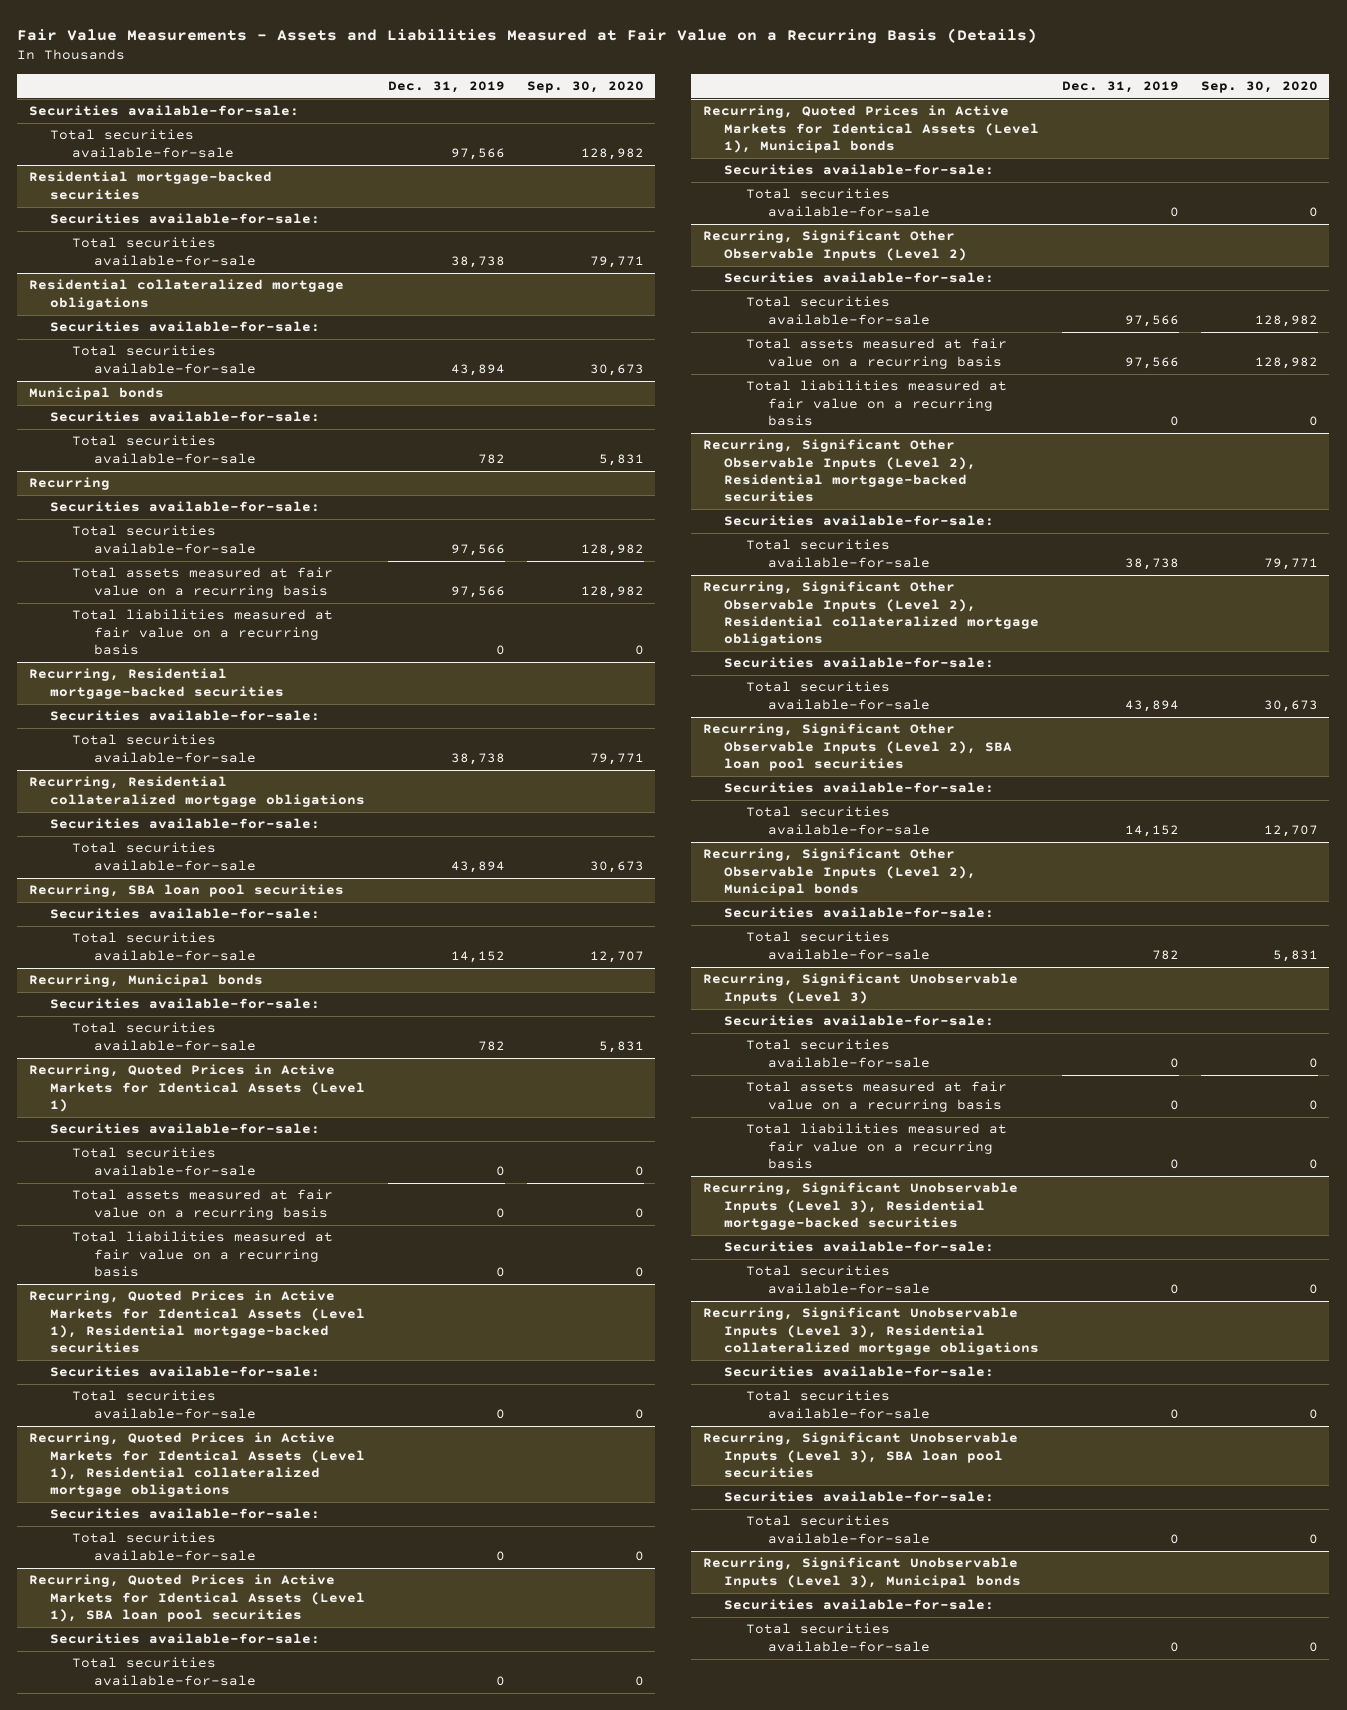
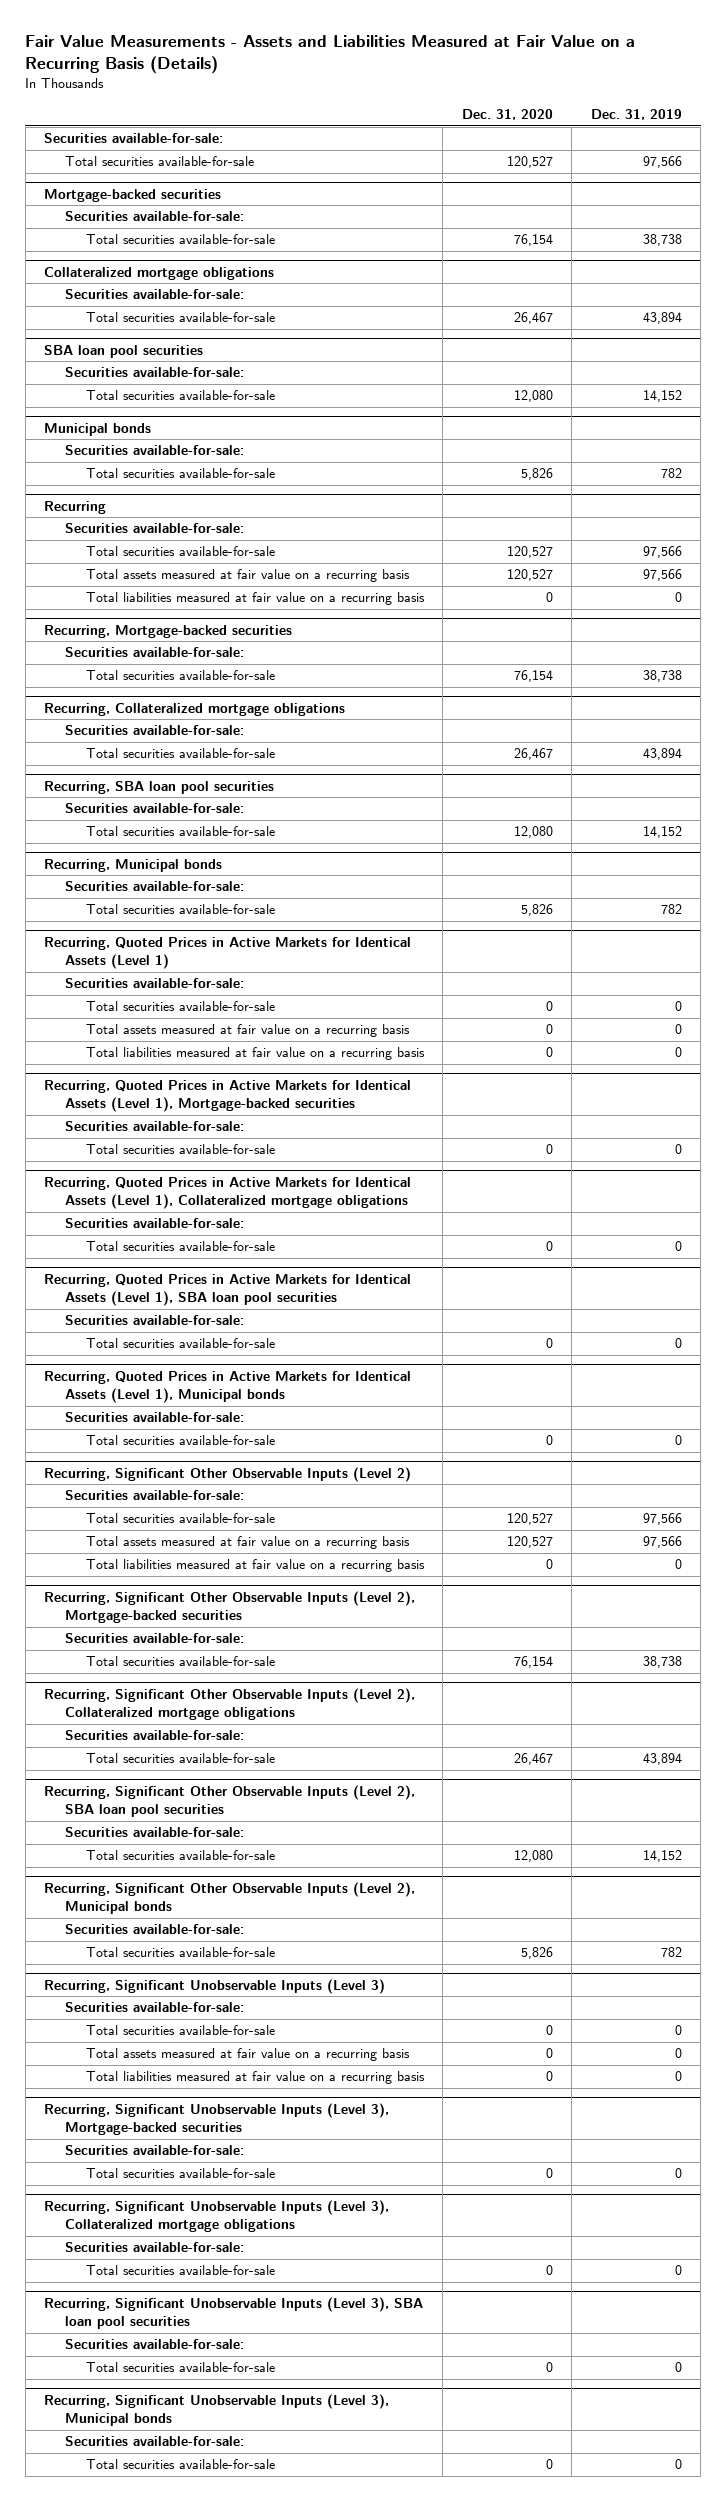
- | Dec. 31, 2019 | Sep. 30, 2020
+ | Dec. 31, 2020 | Dec. 31, 2019
- Residential mortgage-backed securities
+ Mortgage-backed securities
- Residential collateralized mortgage obligations
+ Collateralized mortgage obligations
+ SBA loan pool securities
+ Securities available-for-sale:
+ Total securities available-for-sale | 12,080 | 14,152
- Recurring, Residential mortgage-backed securities
+ Recurring, Mortgage-backed securities
- Recurring, Residential collateralized mortgage obligations
+ Recurring, Collateralized mortgage obligations
- Recurring, Quoted Prices in Active Markets for Identical Assets (Level 1), Residential mortgage-backed securities
+ Recurring, Quoted Prices in Active Markets for Identical Assets (Level 1), Mortgage-backed securities
- Recurring, Quoted Prices in Active Markets for Identical Assets (Level 1), Residential collateralized mortgage obligations
+ Recurring, Quoted Prices in Active Markets for Identical Assets (Level 1), Collateralized mortgage obligations
- Recurring, Significant Other Observable Inputs (Level 2), Residential mortgage-backed securities
+ Recurring, Significant Other Observable Inputs (Level 2), Mortgage-backed securities
- Recurring, Significant Other Observable Inputs (Level 2), Residential collateralized mortgage obligations
+ Recurring, Significant Other Observable Inputs (Level 2), Collateralized mortgage obligations
- Recurring, Significant Unobservable Inputs (Level 3), Residential mortgage-backed securities
+ Recurring, Significant Unobservable Inputs (Level 3), Mortgage-backed securities
- Recurring, Significant Unobservable Inputs (Level 3), Residential collateralized mortgage obligations
+ Recurring, Significant Unobservable Inputs (Level 3), Collateralized mortgage obligations

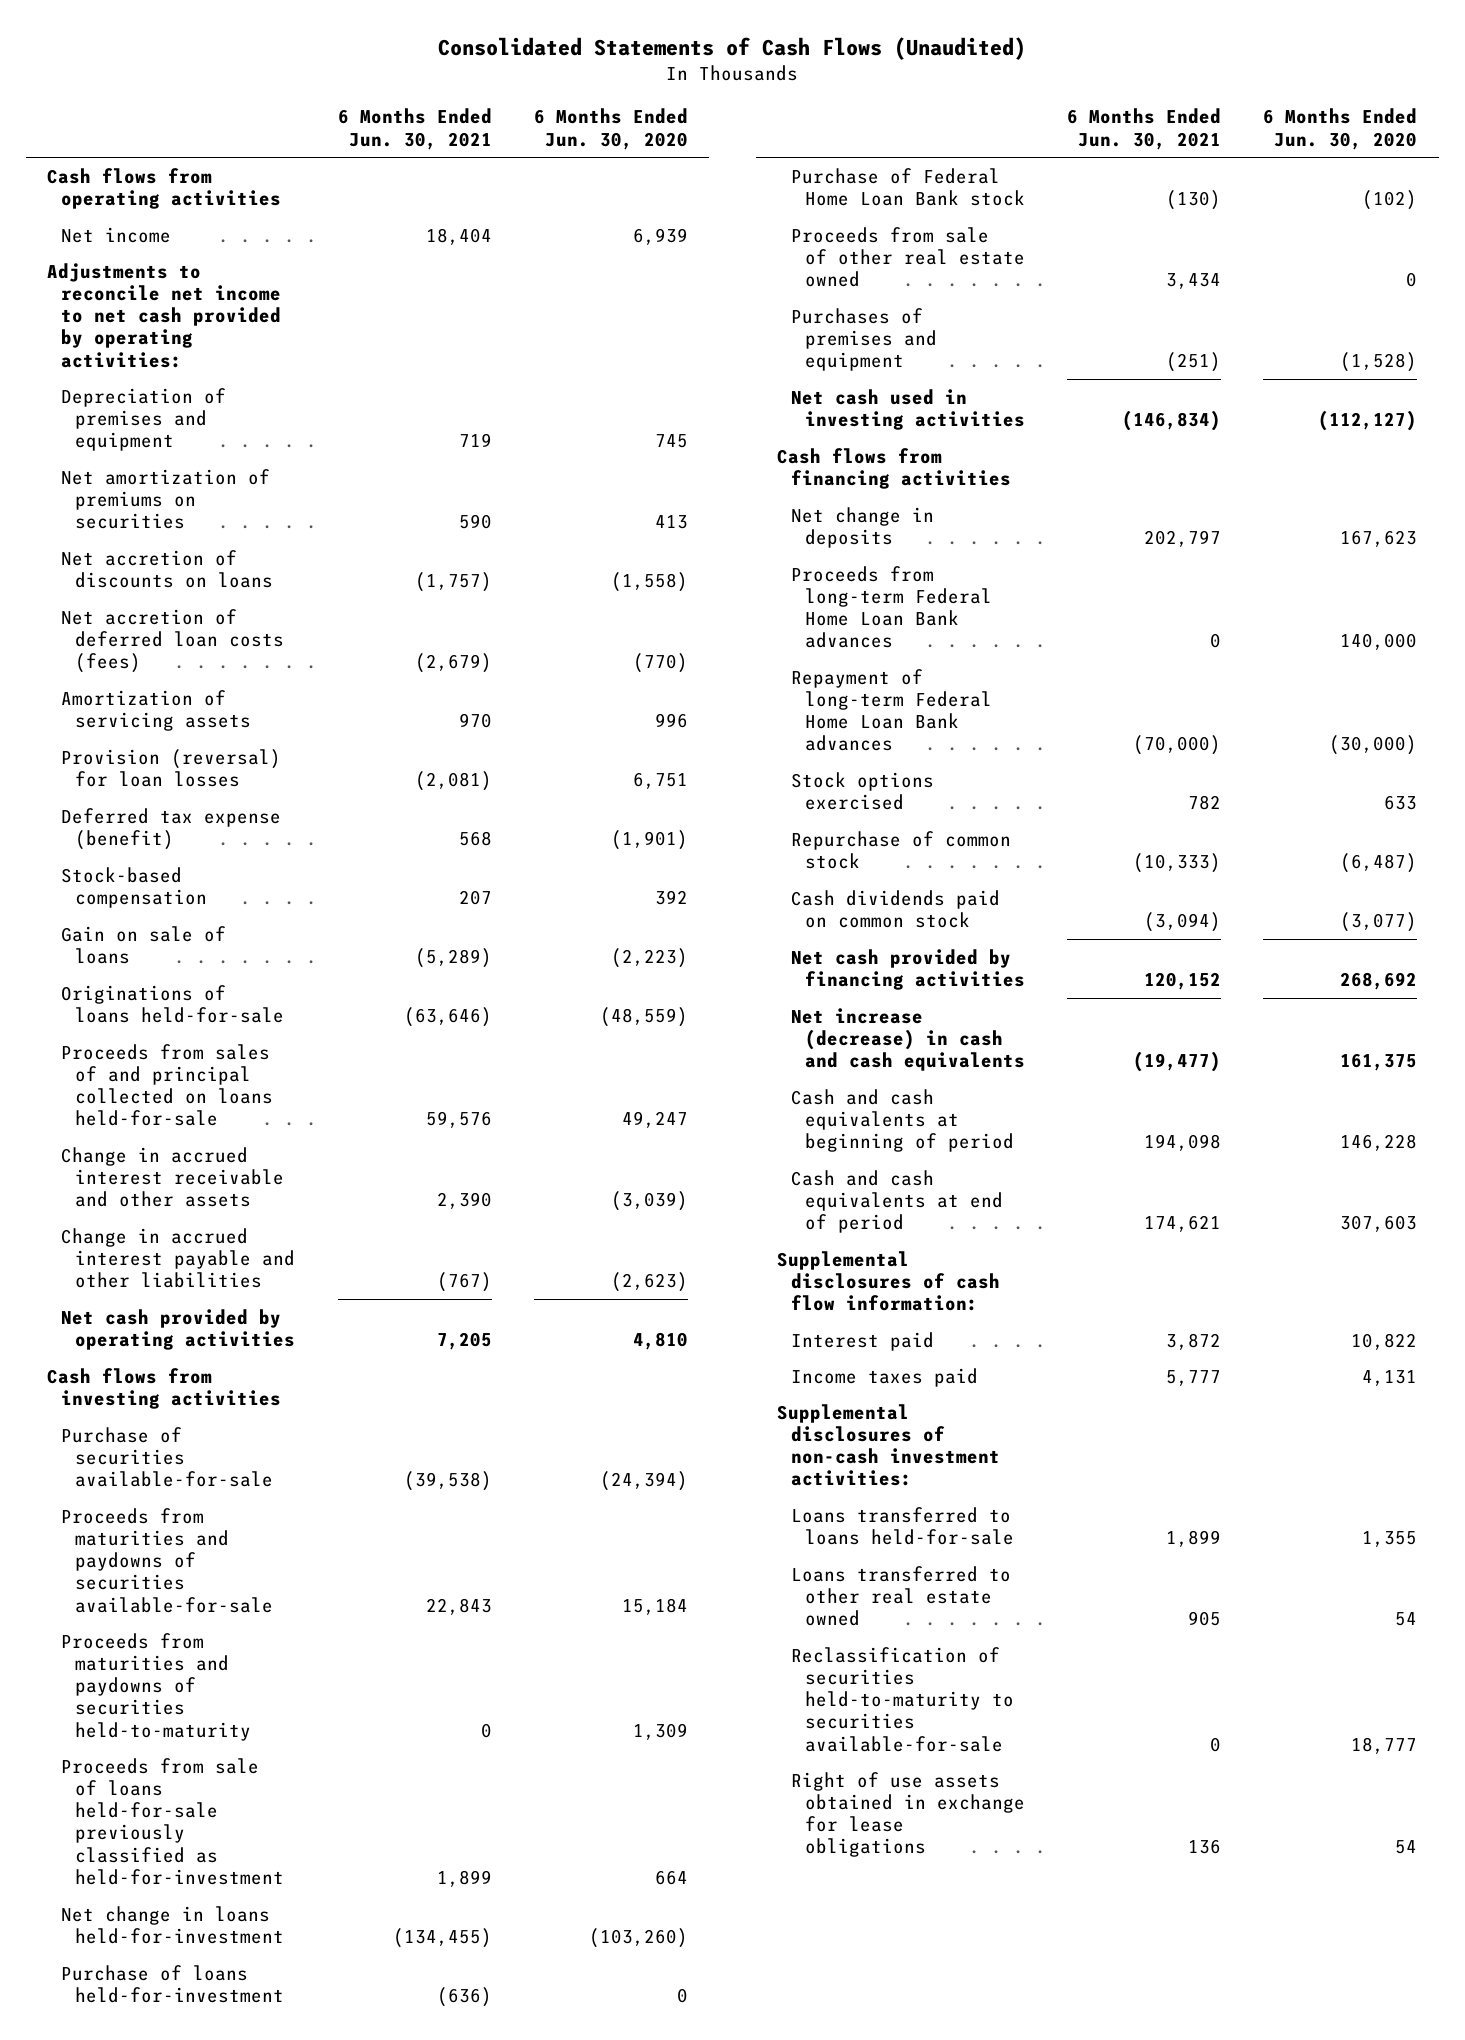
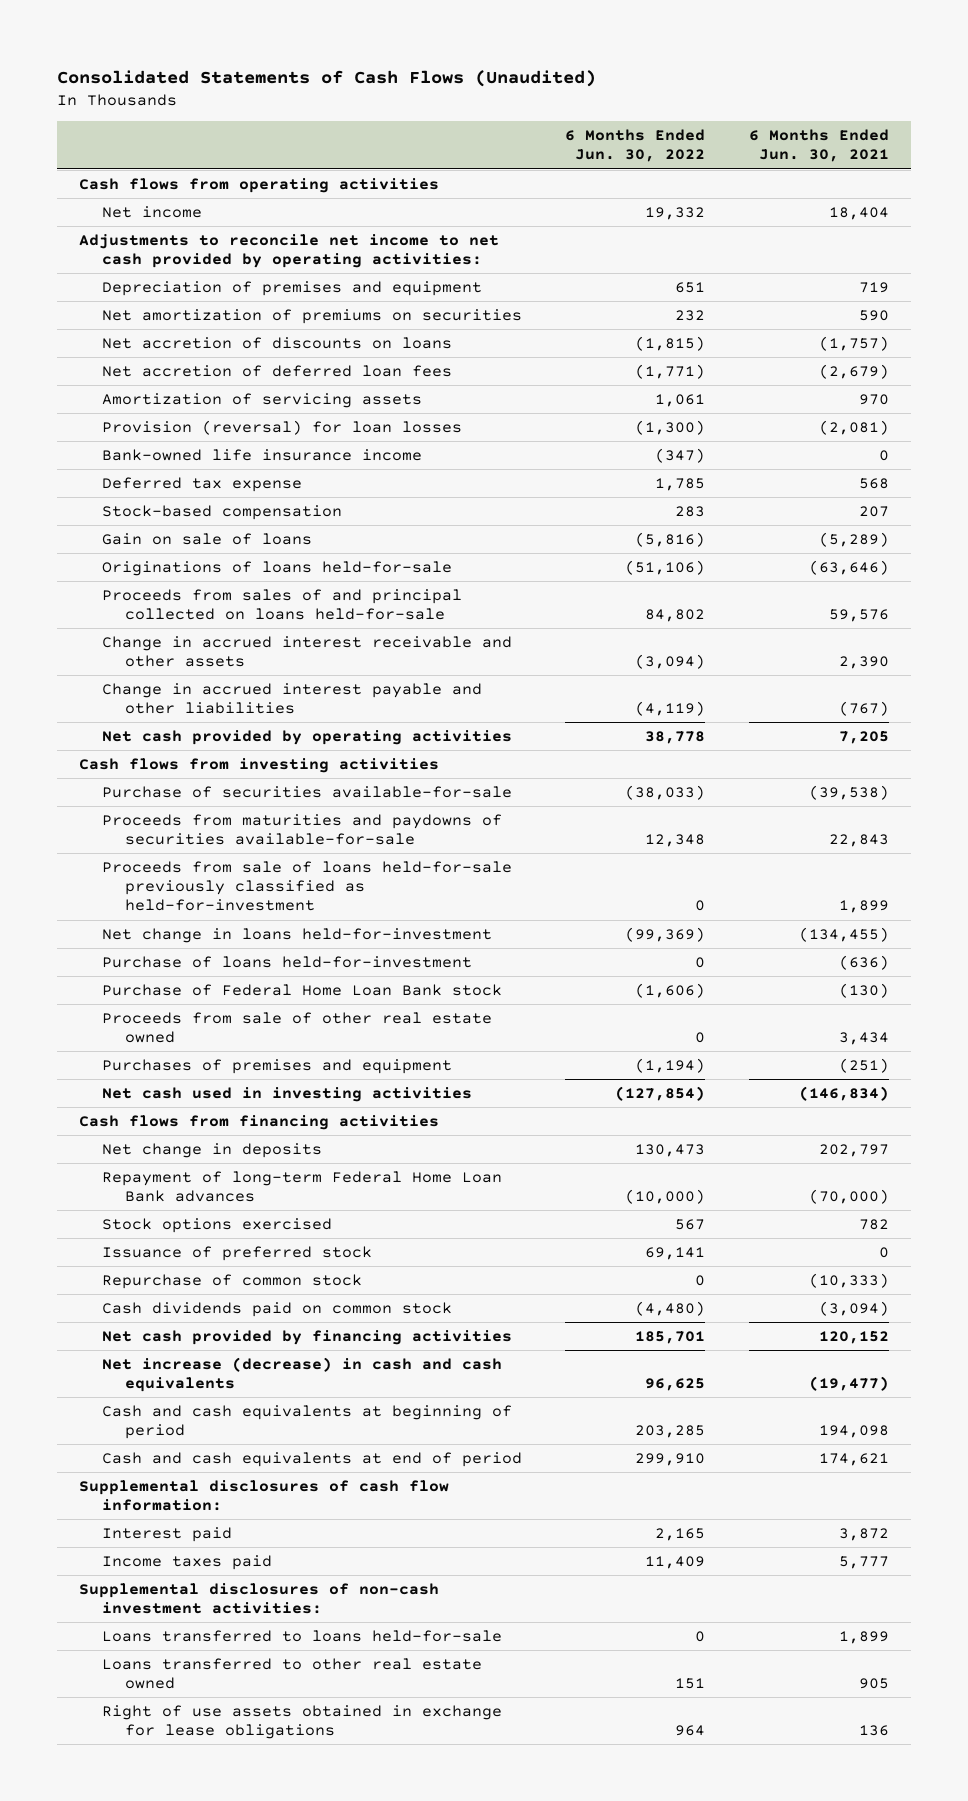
- | 6 Months Ended Jun. 30, 2021 | 6 Months Ended Jun. 30, 2020
+ | 6 Months Ended Jun. 30, 2022 | 6 Months Ended Jun. 30, 2021
- Net accretion of deferred loan costs (fees) | (2,679) | (770)
+ Net accretion of deferred loan fees | (1,771) | (2,679)
- Deferred tax expense (benefit) | 568 | (1,901)
+ Bank-owned life insurance income | (347) | 0
+ Deferred tax expense | 1,785 | 568
- Proceeds from maturities and paydowns of securities held-to-maturity | 0 | 1,309
- Proceeds from long-term Federal Home Loan Bank advances | 0 | 140,000
+ Issuance of preferred stock | 69,141 | 0
- Reclassification of securities held-to-maturity to securities available-for-sale | 0 | 18,777

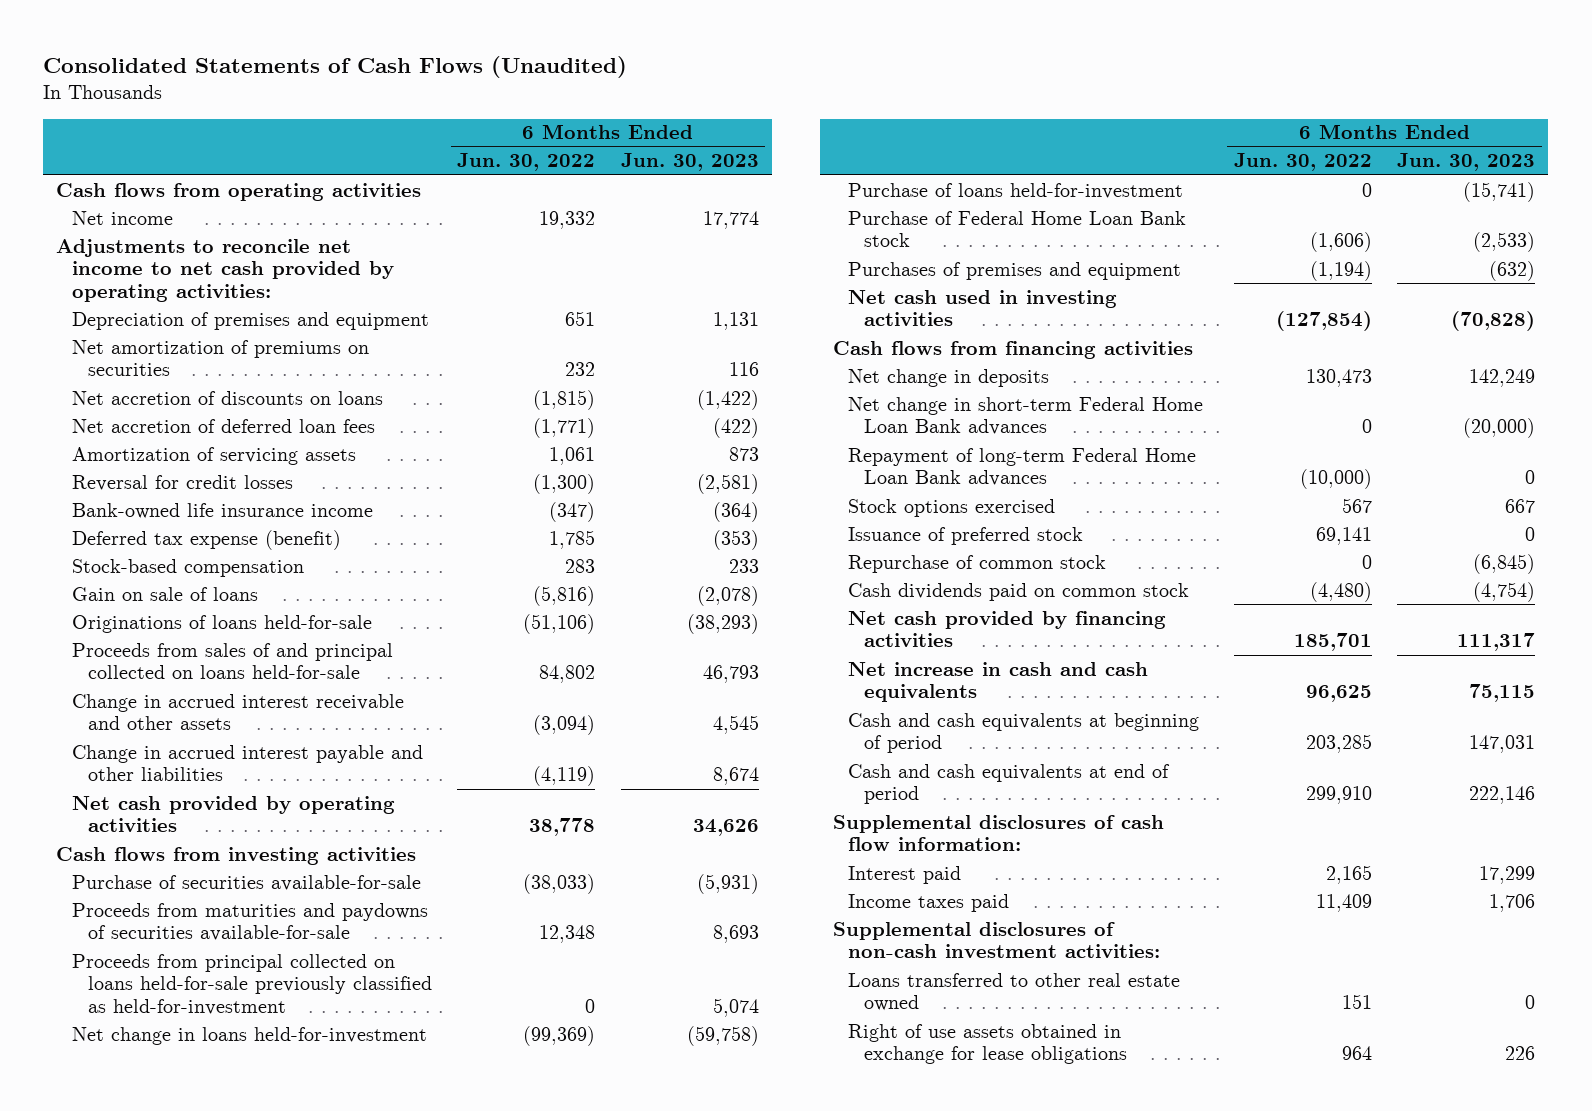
- | 6 Months Ended Jun. 30, 2022 | 6 Months Ended Jun. 30, 2021
+ | 6 Months Ended Jun. 30, 2022 | 6 Months Ended Jun. 30, 2023
- Provision (reversal) for loan losses | (1,300) | (2,081)
+ Reversal for credit losses | (1,300) | (2,581)
- Deferred tax expense | 1,785 | 568
+ Deferred tax expense (benefit) | 1,785 | (353)
- Proceeds from sale of loans held-for-sale previously classified as held-for-investment | 0 | 1,899
+ Proceeds from principal collected on loans held-for-sale previously classified as held-for-investment | 0 | 5,074
- Proceeds from sale of other real estate owned | 0 | 3,434
+ Net change in short-term Federal Home Loan Bank advances | 0 | (20,000)
- Net increase (decrease) in cash and cash equivalents | 96,625 | (19,477)
+ Net increase in cash and cash equivalents | 96,625 | 75,115
- Loans transferred to loans held-for-sale | 0 | 1,899

